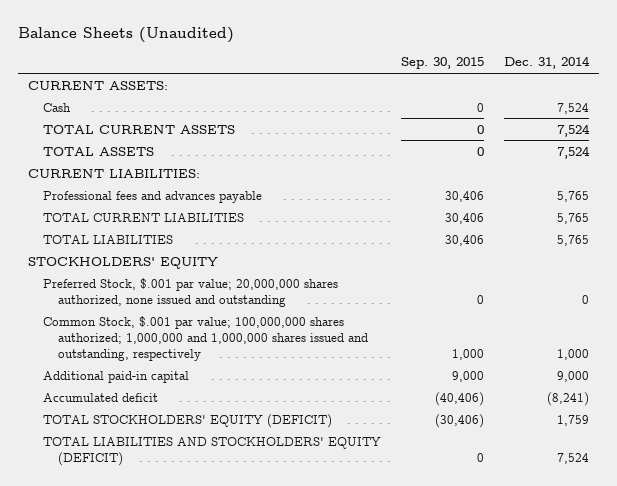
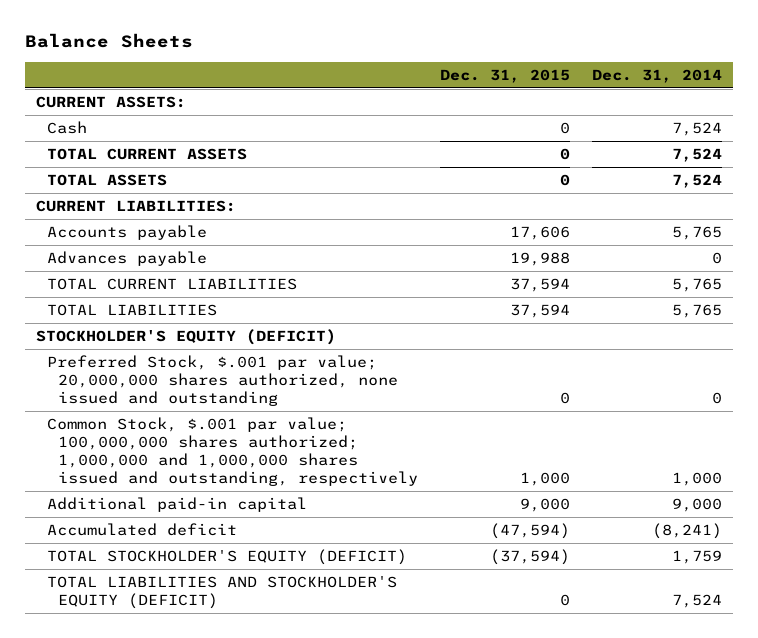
- Balance Sheets (Unaudited)
+ Balance Sheets
- | Sep. 30, 2015 | Dec. 31, 2014
+ | Dec. 31, 2015 | Dec. 31, 2014
- Professional fees and advances payable | 30,406 | 5,765
+ Accounts payable | 17,606 | 5,765
+ Advances payable | 19,988 | 0
- STOCKHOLDERS' EQUITY
+ STOCKHOLDER'S EQUITY (DEFICIT)
- TOTAL STOCKHOLDERS' EQUITY (DEFICIT) | (30,406) | 1,759
- TOTAL LIABILITIES AND STOCKHOLDERS' EQUITY (DEFICIT) | 0 | 7,524
+ TOTAL STOCKHOLDER'S EQUITY (DEFICIT) | (37,594) | 1,759
+ TOTAL LIABILITIES AND STOCKHOLDER'S EQUITY (DEFICIT) | 0 | 7,524

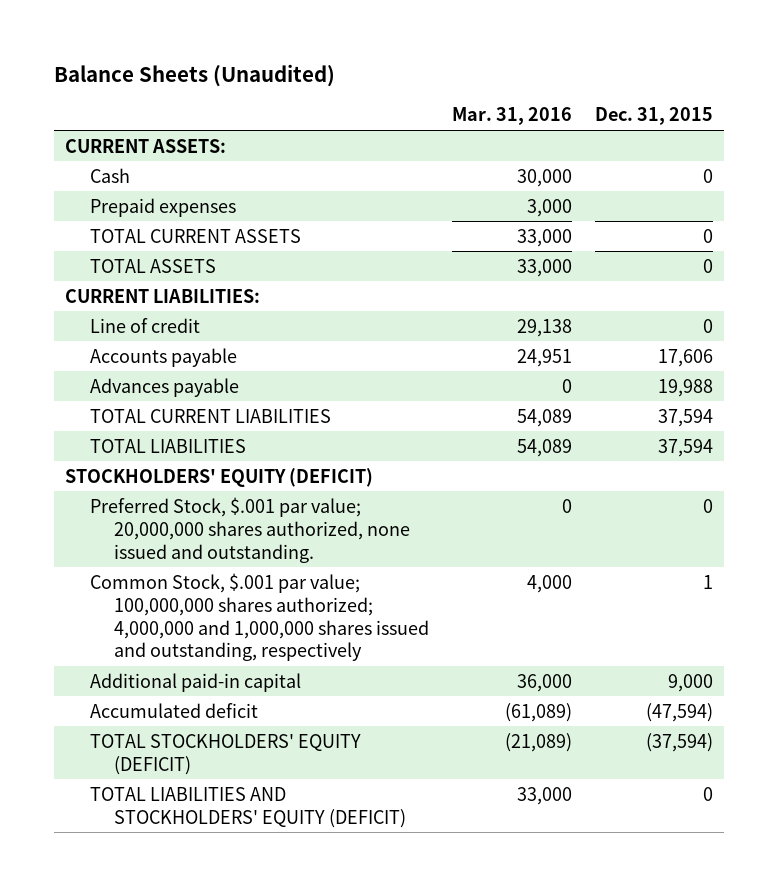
- Balance Sheets
+ Balance Sheets (Unaudited)
- | Dec. 31, 2015 | Dec. 31, 2014
+ | Mar. 31, 2016 | Dec. 31, 2015
+ Prepaid expenses | 3,000 |
+ Line of credit | 29,138 | 0
- STOCKHOLDER'S EQUITY (DEFICIT)
- Preferred Stock, $.001 par value; 20,000,000 shares authorized, none issued and outstanding | 0 | 0
- Common Stock, $.001 par value; 100,000,000 shares authorized; 1,000,000 and 1,000,000 shares issued and outstanding, respectively | 1,000 | 1,000
+ STOCKHOLDERS' EQUITY (DEFICIT)
+ Preferred Stock, $.001 par value; 20,000,000 shares authorized, none issued and outstanding. | 0 | 0
+ Common Stock, $.001 par value; 100,000,000 shares authorized; 4,000,000 and 1,000,000 shares issued and outstanding, respectively | 4,000 | 1
- TOTAL STOCKHOLDER'S EQUITY (DEFICIT) | (37,594) | 1,759
- TOTAL LIABILITIES AND STOCKHOLDER'S EQUITY (DEFICIT) | 0 | 7,524
+ TOTAL STOCKHOLDERS' EQUITY (DEFICIT) | (21,089) | (37,594)
+ TOTAL LIABILITIES AND STOCKHOLDERS' EQUITY (DEFICIT) | 33,000 | 0

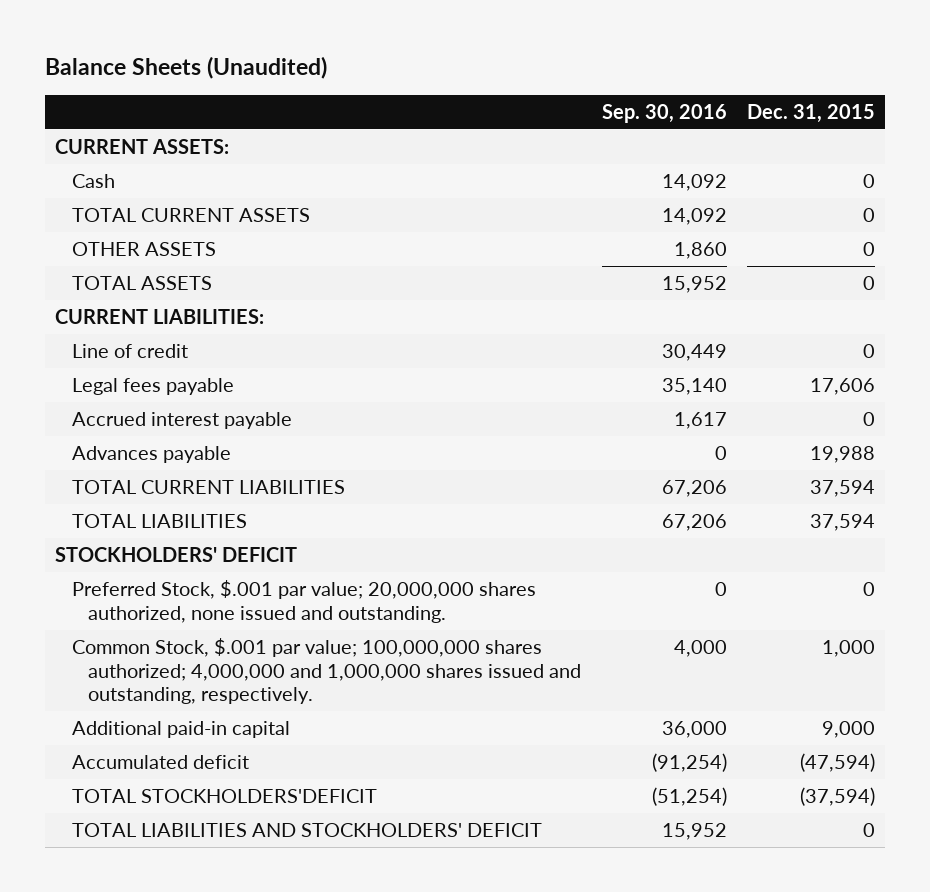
- | Mar. 31, 2016 | Dec. 31, 2015
+ | Sep. 30, 2016 | Dec. 31, 2015
- Prepaid expenses | 3,000 |
+ OTHER ASSETS | 1,860 | 0
- Accounts payable | 24,951 | 17,606
+ Legal fees payable | 35,140 | 17,606
+ Accrued interest payable | 1,617 | 0
- STOCKHOLDERS' EQUITY (DEFICIT)
+ STOCKHOLDERS' DEFICIT
- Common Stock, $.001 par value; 100,000,000 shares authorized; 4,000,000 and 1,000,000 shares issued and outstanding, respectively | 4,000 | 1
+ Common Stock, $.001 par value; 100,000,000 shares authorized; 4,000,000 and 1,000,000 shares issued and outstanding, respectively. | 4,000 | 1,000
- TOTAL STOCKHOLDERS' EQUITY (DEFICIT) | (21,089) | (37,594)
- TOTAL LIABILITIES AND STOCKHOLDERS' EQUITY (DEFICIT) | 33,000 | 0
+ TOTAL STOCKHOLDERS'DEFICIT | (51,254) | (37,594)
+ TOTAL LIABILITIES AND STOCKHOLDERS' DEFICIT | 15,952 | 0

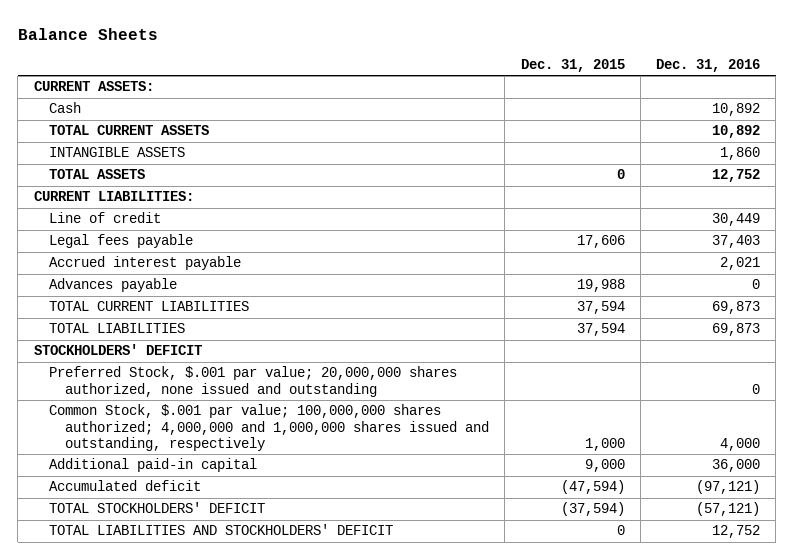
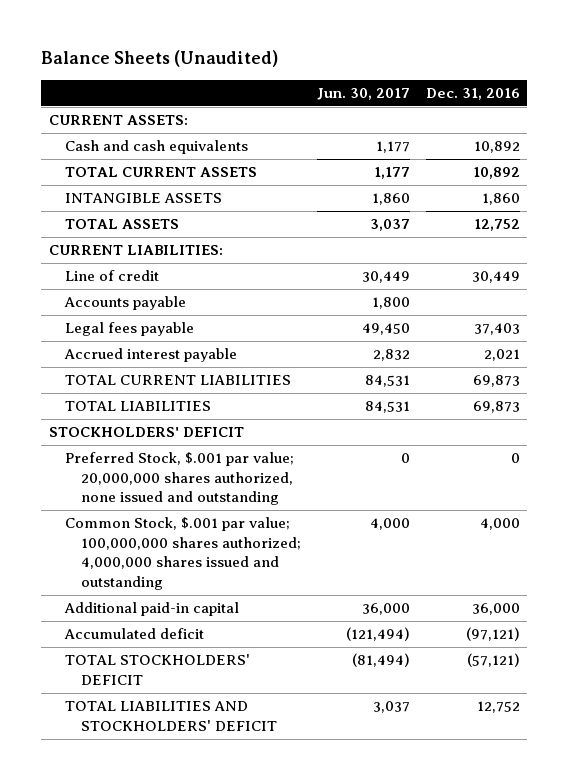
- Balance Sheets
+ Balance Sheets (Unaudited)
- | Dec. 31, 2015 | Dec. 31, 2016
+ | Jun. 30, 2017 | Dec. 31, 2016
- Cash | | 10,892
+ Cash and cash equivalents | 1,177 | 10,892
+ Accounts payable | 1,800 |
- Advances payable | 19,988 | 0
- Common Stock, $.001 par value; 100,000,000 shares authorized; 4,000,000 and 1,000,000 shares issued and outstanding, respectively | 1,000 | 4,000
+ Common Stock, $.001 par value; 100,000,000 shares authorized; 4,000,000 shares issued and outstanding | 4,000 | 4,000

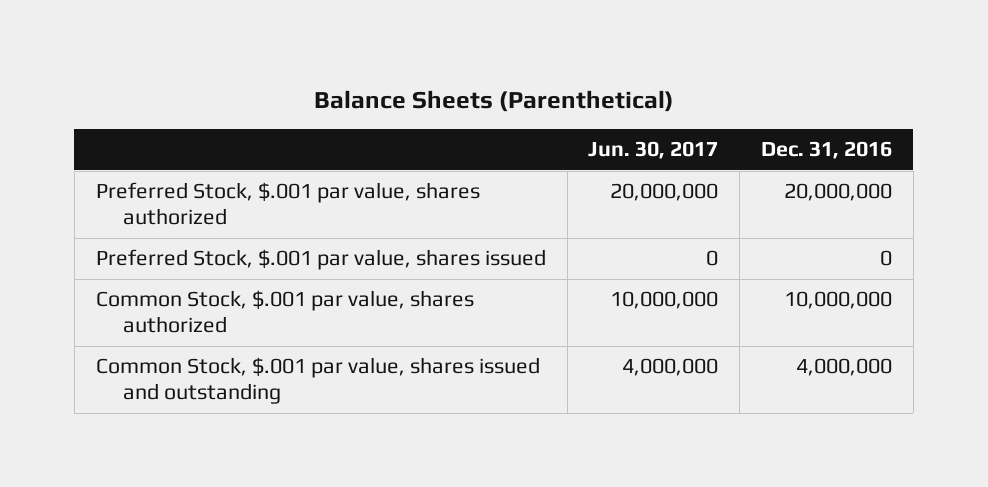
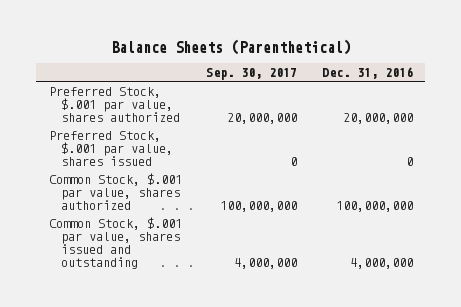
- | Jun. 30, 2017 | Dec. 31, 2016
+ | Sep. 30, 2017 | Dec. 31, 2016
- Common Stock, $.001 par value, shares authorized | 10,000,000 | 10,000,000
+ Common Stock, $.001 par value, shares authorized | 100,000,000 | 100,000,000

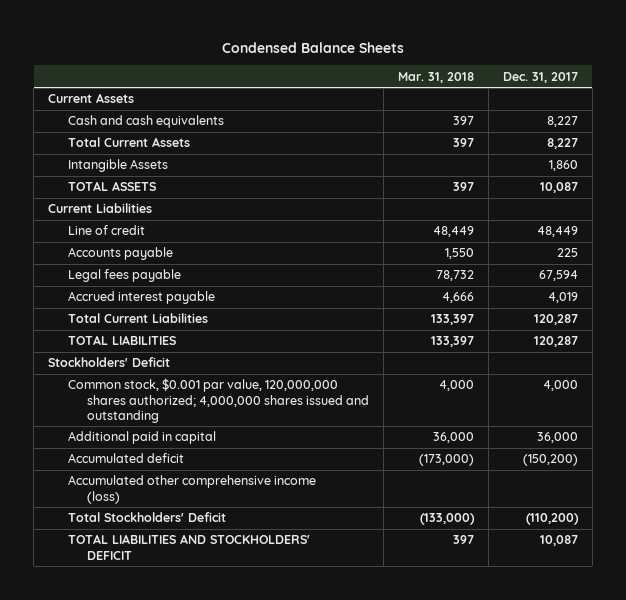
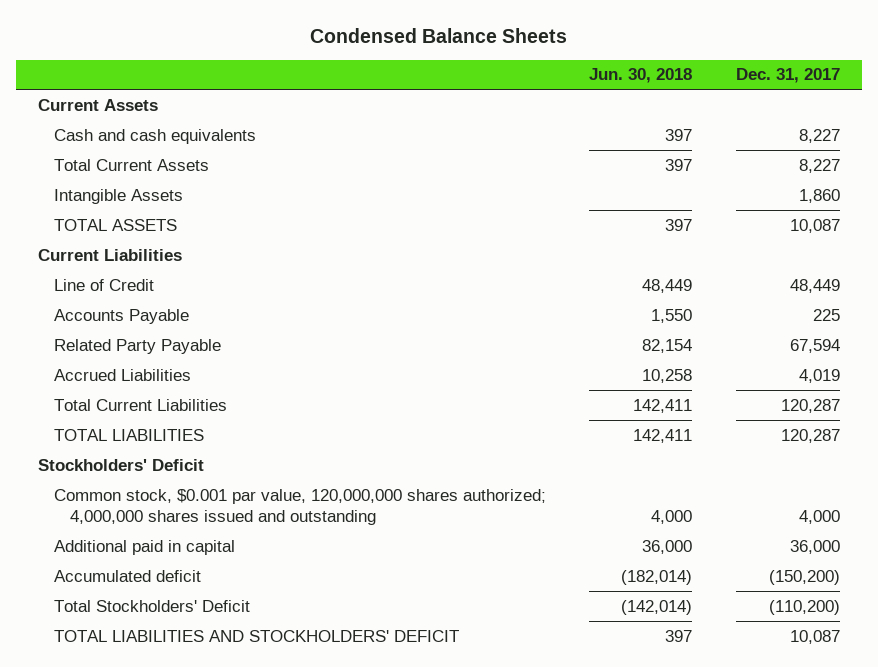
- | Mar. 31, 2018 | Dec. 31, 2017
+ | Jun. 30, 2018 | Dec. 31, 2017
- Line of credit | 48,449 | 48,449
- Accounts payable | 1,550 | 225
- Legal fees payable | 78,732 | 67,594
- Accrued interest payable | 4,666 | 4,019
+ Line of Credit | 48,449 | 48,449
+ Accounts Payable | 1,550 | 225
+ Related Party Payable | 82,154 | 67,594
+ Accrued Liabilities | 10,258 | 4,019
- Accumulated other comprehensive income (loss)

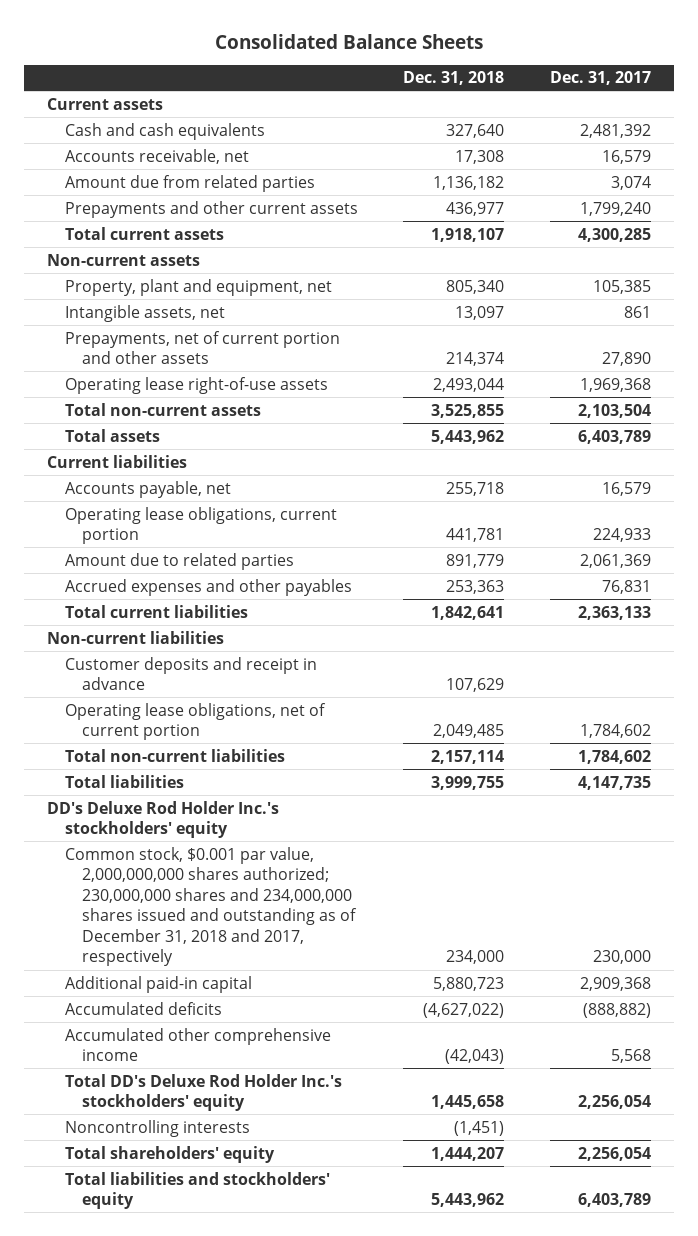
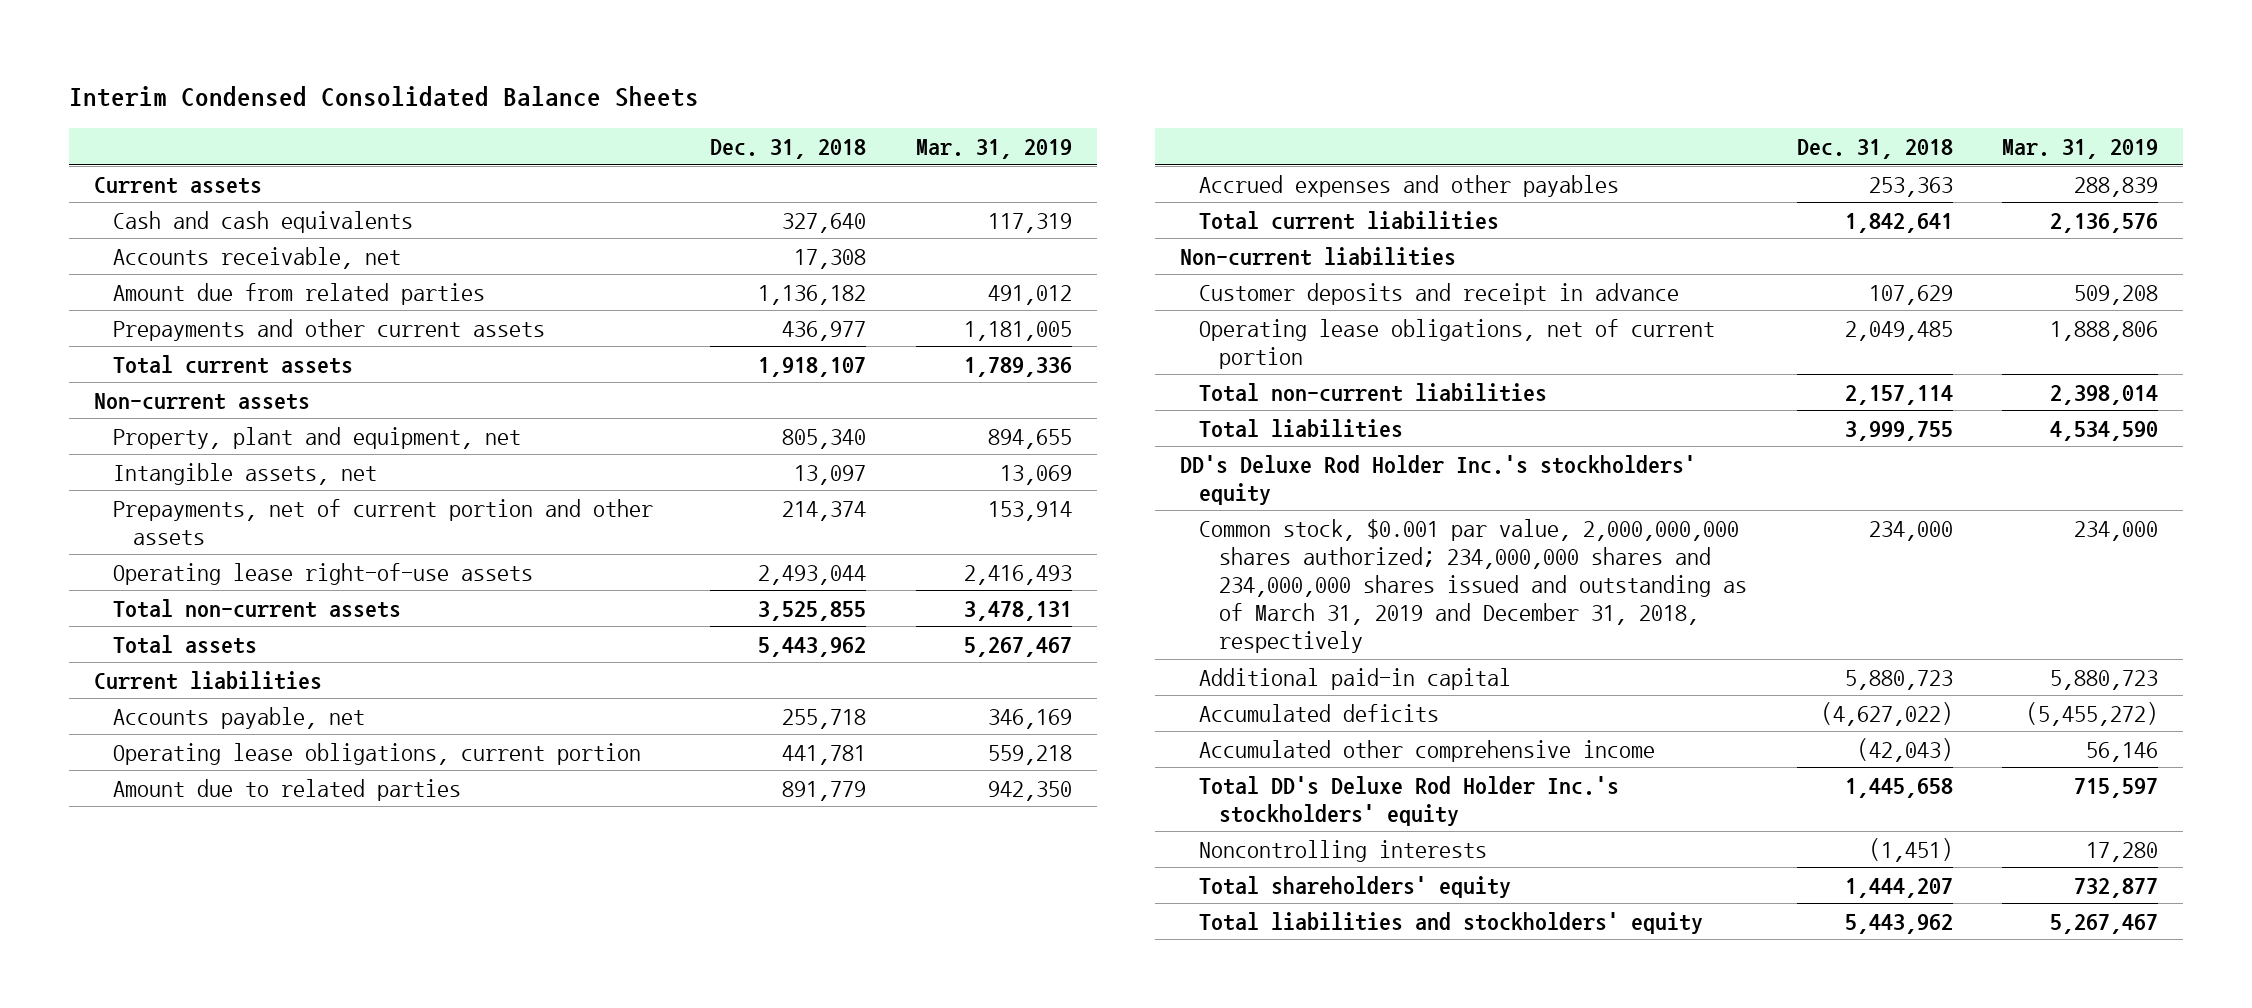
- Consolidated Balance Sheets
+ Interim Condensed Consolidated Balance Sheets
- | Dec. 31, 2018 | Dec. 31, 2017
+ | Dec. 31, 2018 | Mar. 31, 2019
- Common stock, $0.001 par value, 2,000,000,000 shares authorized; 230,000,000 shares and 234,000,000 shares issued and outstanding as of December 31, 2018 and 2017, respectively | 234,000 | 230,000
+ Common stock, $0.001 par value, 2,000,000,000 shares authorized; 234,000,000 shares and 234,000,000 shares issued and outstanding as of March 31, 2019 and December 31, 2018, respectively | 234,000 | 234,000

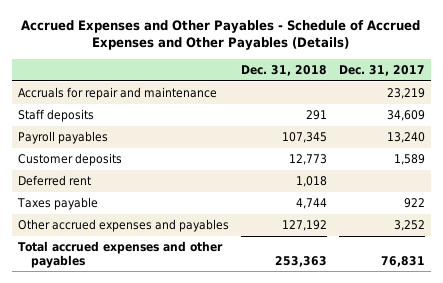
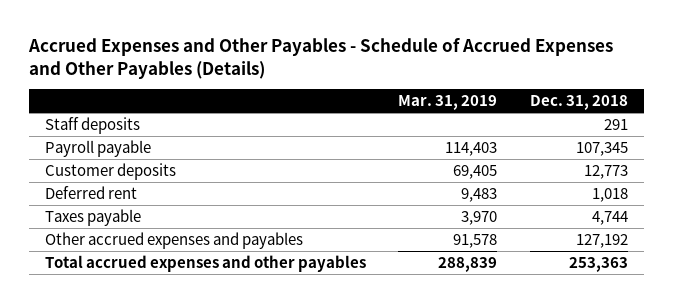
- | Dec. 31, 2018 | Dec. 31, 2017
+ | Mar. 31, 2019 | Dec. 31, 2018
- Accruals for repair and maintenance | | 23,219
- Payroll payables | 107,345 | 13,240
+ Payroll payable | 114,403 | 107,345

